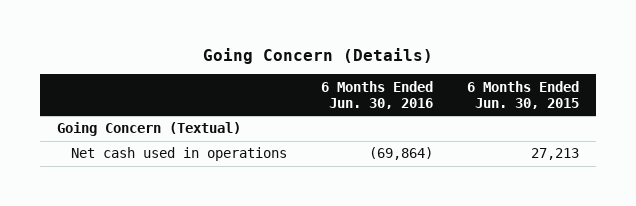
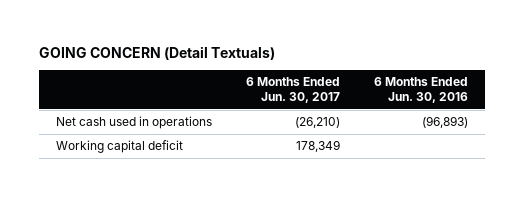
- Going Concern (Details)
+ GOING CONCERN (Detail Textuals)
- | 6 Months Ended Jun. 30, 2016 | 6 Months Ended Jun. 30, 2015
+ | 6 Months Ended Jun. 30, 2017 | 6 Months Ended Jun. 30, 2016
- Going Concern (Textual)
- Net cash used in operations | (69,864) | 27,213
+ Net cash used in operations | (26,210) | (96,893)
+ Working capital deficit | 178,349 |

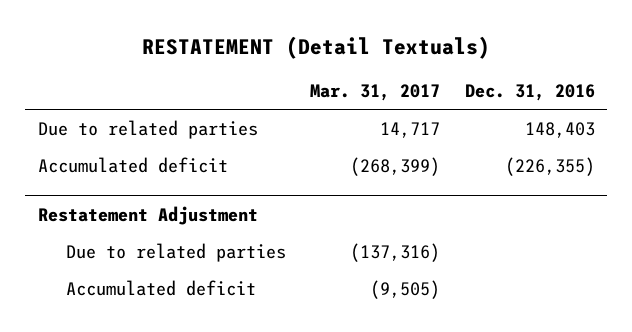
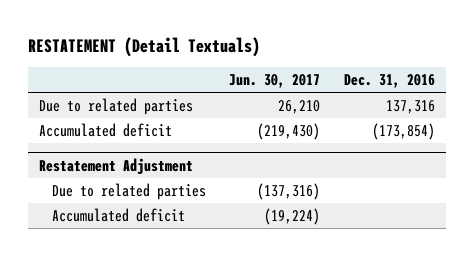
- | Mar. 31, 2017 | Dec. 31, 2016
+ | Jun. 30, 2017 | Dec. 31, 2016
- Due to related parties | 14,717 | 148,403
- Accumulated deficit | (268,399) | (226,355)
+ Due to related parties | 26,210 | 137,316
+ Accumulated deficit | (219,430) | (173,854)

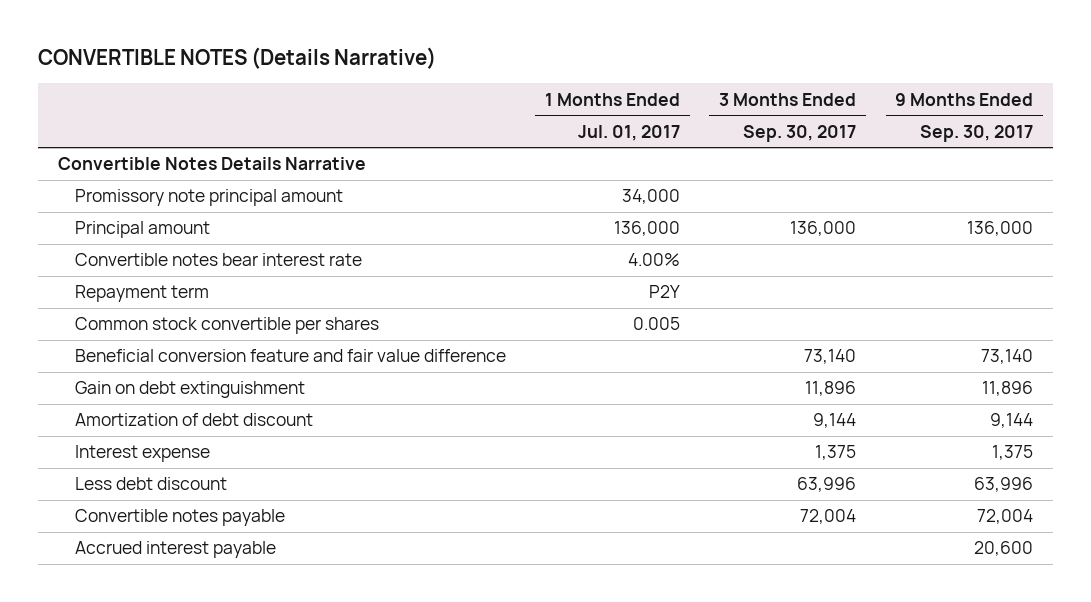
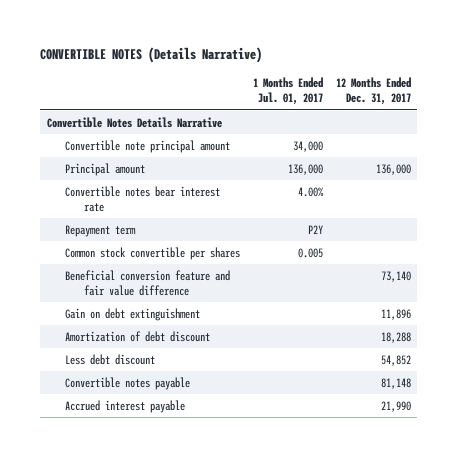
- | 1 Months Ended Jul. 01, 2017 | 3 Months Ended Sep. 30, 2017 | 9 Months Ended Sep. 30, 2017
+ | 1 Months Ended Jul. 01, 2017 | 12 Months Ended Dec. 31, 2017
- Promissory note principal amount | 34,000 | |
+ Convertible note principal amount | 34,000 |
- Interest expense | | 1,375 | 1,375

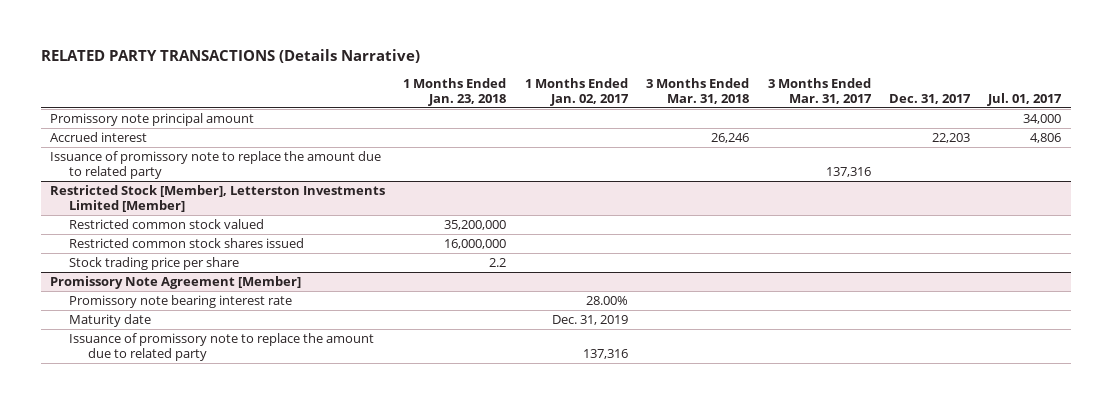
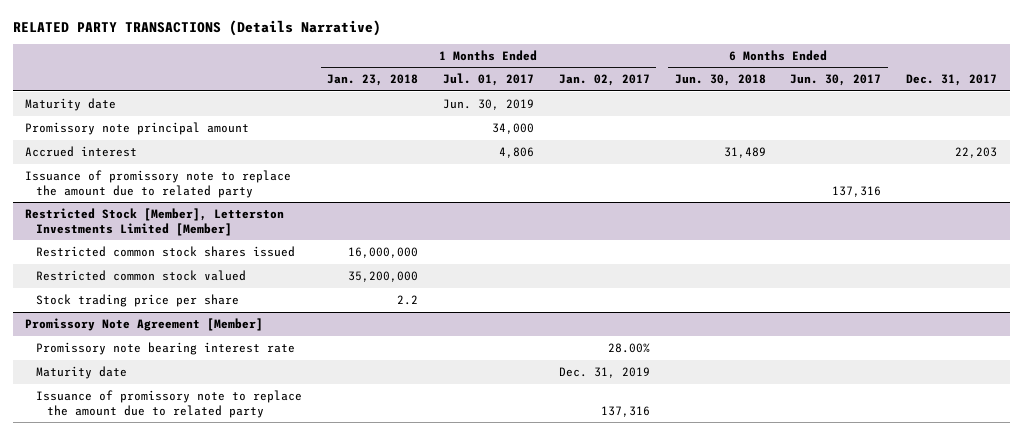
- | 1 Months Ended Jan. 23, 2018 | 1 Months Ended Jan. 02, 2017 | 3 Months Ended Mar. 31, 2018 | 3 Months Ended Mar. 31, 2017 | Dec. 31, 2017 | Jul. 01, 2017
+ | 1 Months Ended Jan. 23, 2018 | 1 Months Ended Jul. 01, 2017 | 1 Months Ended Jan. 02, 2017 | 6 Months Ended Jun. 30, 2018 | 6 Months Ended Jun. 30, 2017 | Dec. 31, 2017
+ Maturity date | | Jun. 30, 2019 | | | |
@ Restricted Stock [Member], Letterston Investments Limited [Member]
moved down: Restricted common stock valued | 35,200,000 | | | | |

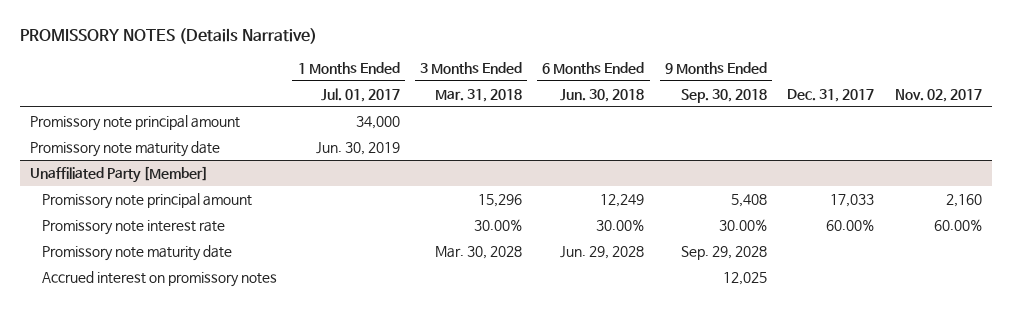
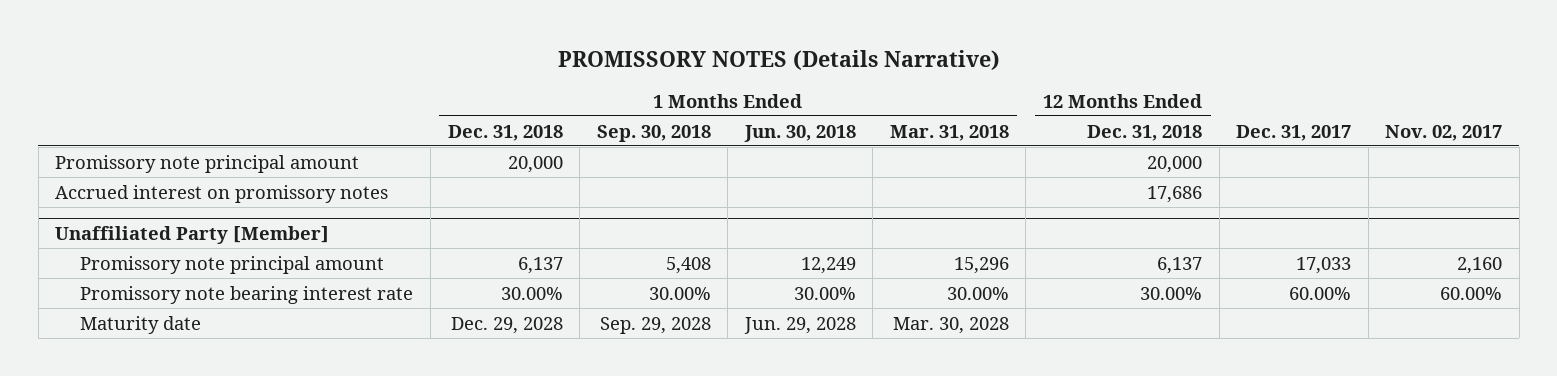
- | 1 Months Ended Jul. 01, 2017 | 3 Months Ended Mar. 31, 2018 | 6 Months Ended Jun. 30, 2018 | 9 Months Ended Sep. 30, 2018 | Dec. 31, 2017 | Nov. 02, 2017
+ | 1 Months Ended Dec. 31, 2018 | 1 Months Ended Sep. 30, 2018 | 1 Months Ended Jun. 30, 2018 | 1 Months Ended Mar. 31, 2018 | 12 Months Ended Dec. 31, 2018 | Dec. 31, 2017 | Nov. 02, 2017
- Promissory note maturity date | Jun. 30, 2019 | | | | |
+ Accrued interest on promissory notes | | | | | 17,686 | |
@ Unaffiliated Party [Member]
- Promissory note interest rate | | 30.00% | 30.00% | 30.00% | 60.00% | 60.00%
- Promissory note maturity date | | Mar. 30, 2028 | Jun. 29, 2028 | Sep. 29, 2028 | |
- Accrued interest on promissory notes | | | | 12,025 | |
+ Promissory note bearing interest rate | 30.00% | 30.00% | 30.00% | 30.00% | 30.00% | 60.00% | 60.00%
+ Maturity date | Dec. 29, 2028 | Sep. 29, 2028 | Jun. 29, 2028 | Mar. 30, 2028 | | |

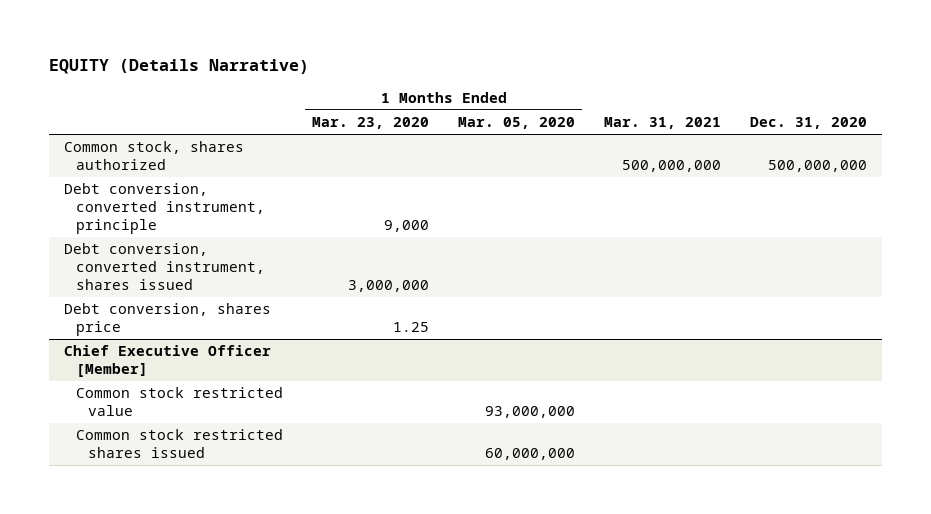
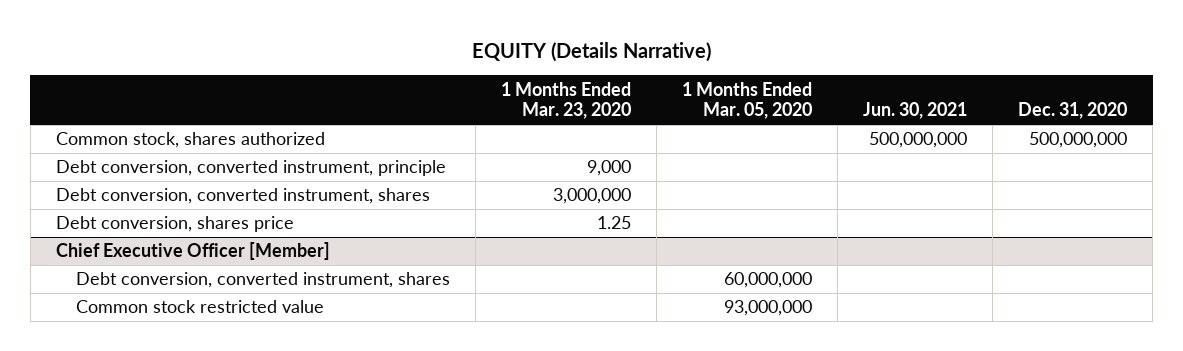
- | 1 Months Ended Mar. 23, 2020 | 1 Months Ended Mar. 05, 2020 | Mar. 31, 2021 | Dec. 31, 2020
+ | 1 Months Ended Mar. 23, 2020 | 1 Months Ended Mar. 05, 2020 | Jun. 30, 2021 | Dec. 31, 2020
- Debt conversion, converted instrument, shares issued | 3,000,000 | | |
+ Debt conversion, converted instrument, shares | 3,000,000 | | |
@ Chief Executive Officer [Member]
+ Debt conversion, converted instrument, shares | | 60,000,000 | |
- Common stock restricted shares issued | | 60,000,000 | |

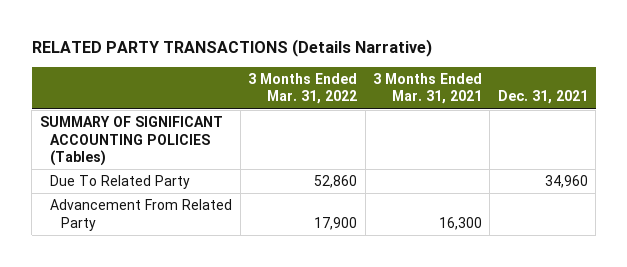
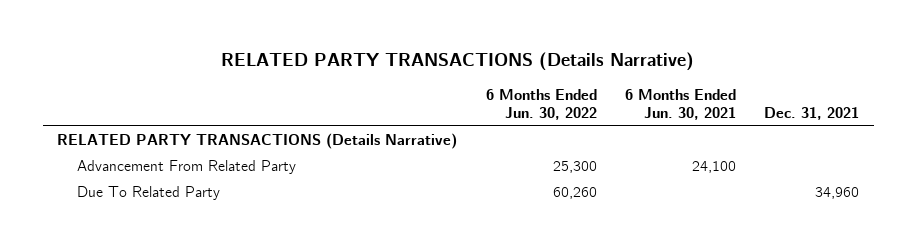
- | 3 Months Ended Mar. 31, 2022 | 3 Months Ended Mar. 31, 2021 | Dec. 31, 2021
+ | 6 Months Ended Jun. 30, 2022 | 6 Months Ended Jun. 30, 2021 | Dec. 31, 2021
- SUMMARY OF SIGNIFICANT ACCOUNTING POLICIES (Tables)
+ RELATED PARTY TRANSACTIONS (Details Narrative)
moved down: Due To Related Party | 60,260 | | 34,960

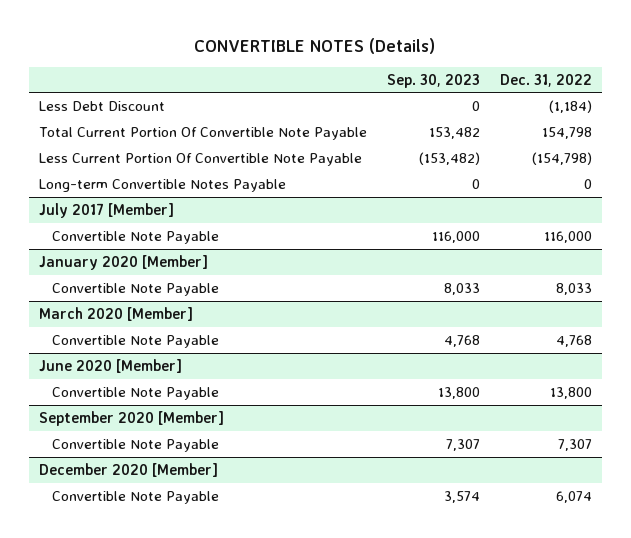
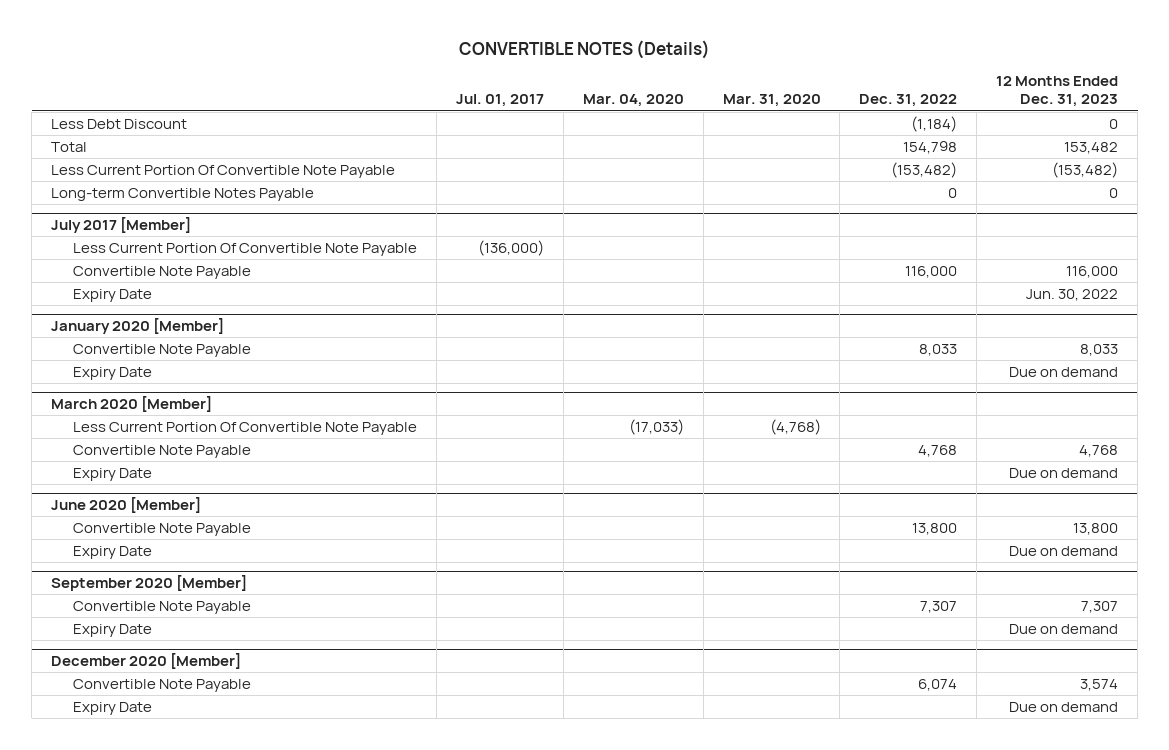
- | Sep. 30, 2023 | Dec. 31, 2022
+ | Jul. 01, 2017 | Mar. 04, 2020 | Mar. 31, 2020 | Dec. 31, 2022 | 12 Months Ended Dec. 31, 2023
- Total Current Portion Of Convertible Note Payable | 153,482 | 154,798
- Less Current Portion Of Convertible Note Payable | (153,482) | (154,798)
+ Total | | | | 154,798 | 153,482
+ Less Current Portion Of Convertible Note Payable | | | | (153,482) | (153,482)
@ July 2017 [Member]
+ Less Current Portion Of Convertible Note Payable | (136,000) | | | |
+ Expiry Date | | | | | Jun. 30, 2022
@ January 2020 [Member]
+ Expiry Date | | | | | Due on demand
@ March 2020 [Member]
+ Less Current Portion Of Convertible Note Payable | | (17,033) | (4,768) | |
+ Expiry Date | | | | | Due on demand
@ June 2020 [Member]
+ Expiry Date | | | | | Due on demand
@ September 2020 [Member]
+ Expiry Date | | | | | Due on demand
@ December 2020 [Member]
+ Expiry Date | | | | | Due on demand

